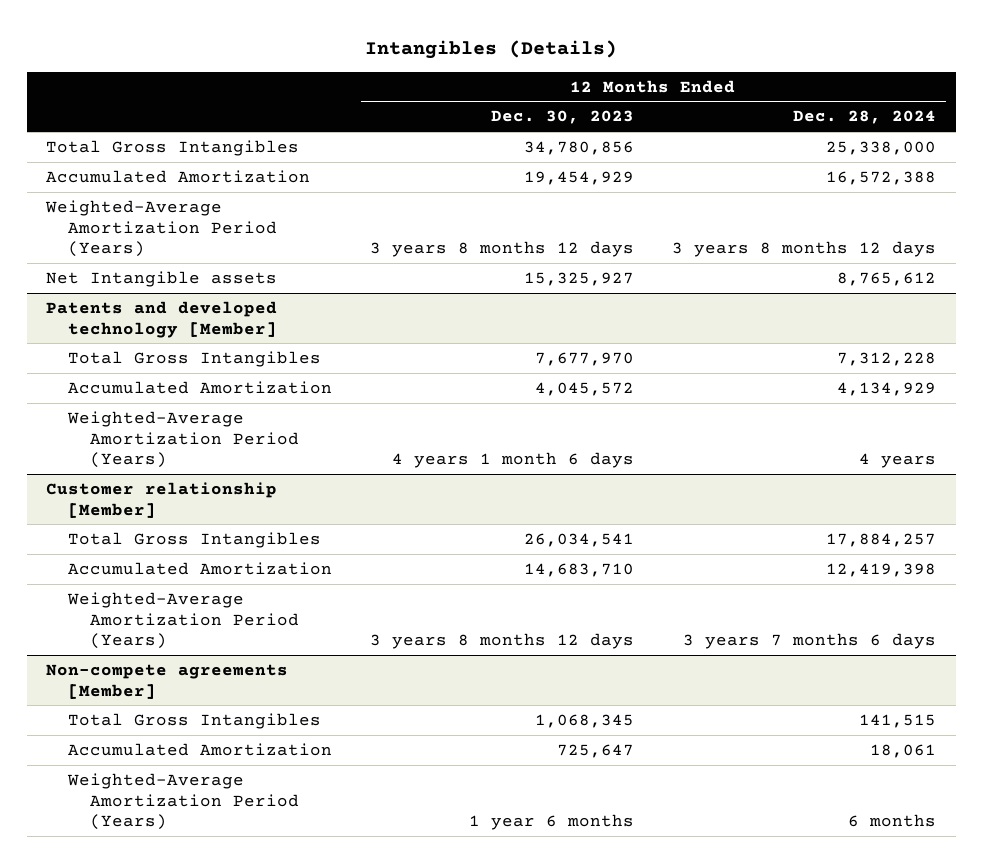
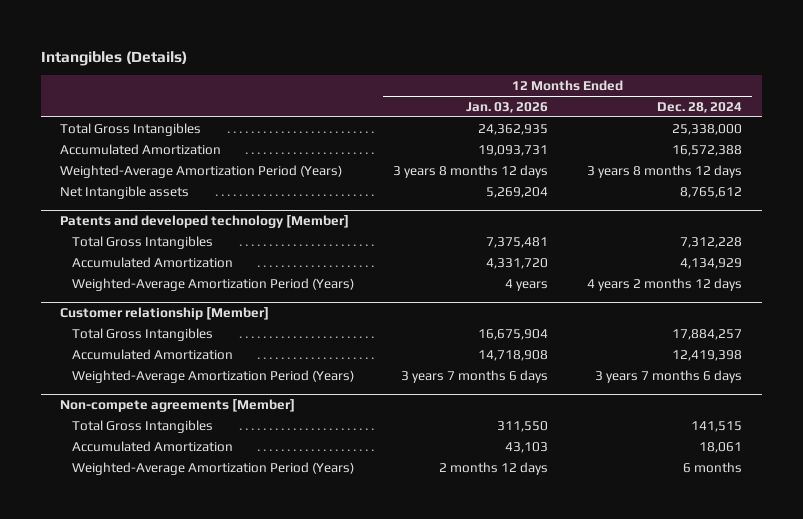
- | 12 Months Ended Dec. 30, 2023 | 12 Months Ended Dec. 28, 2024
+ | 12 Months Ended Jan. 03, 2026 | 12 Months Ended Dec. 28, 2024
@ Patents and developed technology [Member]
- Weighted-Average Amortization Period (Years) | 4 years 1 month 6 days | 4 years
+ Weighted-Average Amortization Period (Years) | 4 years | 4 years 2 months 12 days

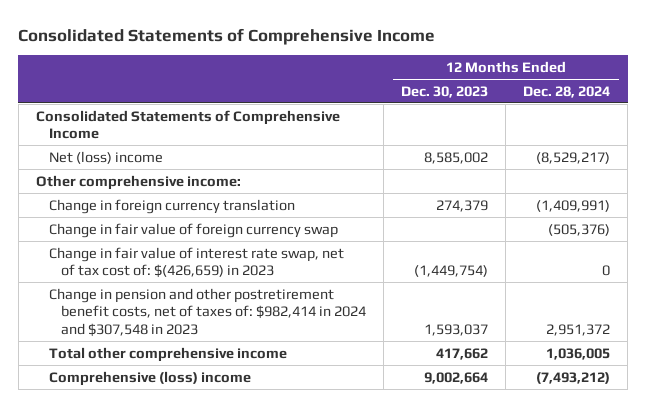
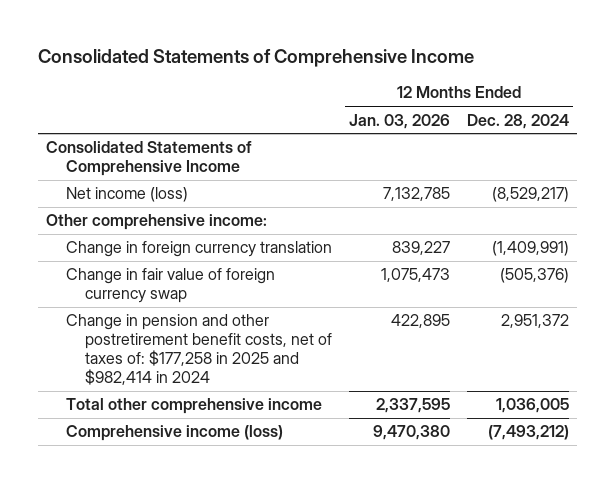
- | 12 Months Ended Dec. 30, 2023 | 12 Months Ended Dec. 28, 2024
+ | 12 Months Ended Jan. 03, 2026 | 12 Months Ended Dec. 28, 2024
- Net (loss) income | 8,585,002 | (8,529,217)
+ Net income (loss) | 7,132,785 | (8,529,217)
- Change in fair value of interest rate swap, net of tax cost of: $(426,659) in 2023 | (1,449,754) | 0
- Change in pension and other postretirement benefit costs, net of taxes of: $982,414 in 2024 and $307,548 in 2023 | 1,593,037 | 2,951,372
+ Change in pension and other postretirement benefit costs, net of taxes of: $177,258 in 2025 and $982,414 in 2024 | 422,895 | 2,951,372
- Comprehensive (loss) income | 9,002,664 | (7,493,212)
+ Comprehensive income (loss) | 9,470,380 | (7,493,212)

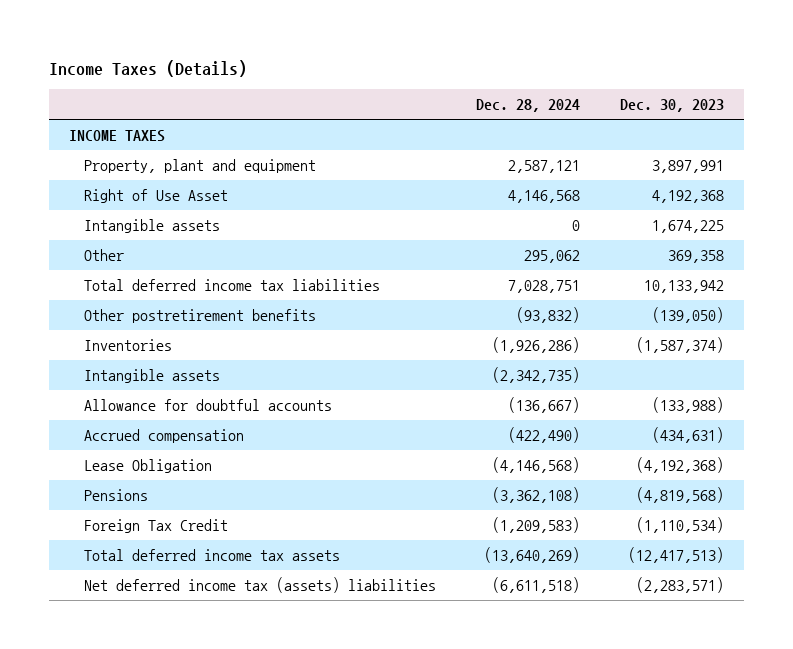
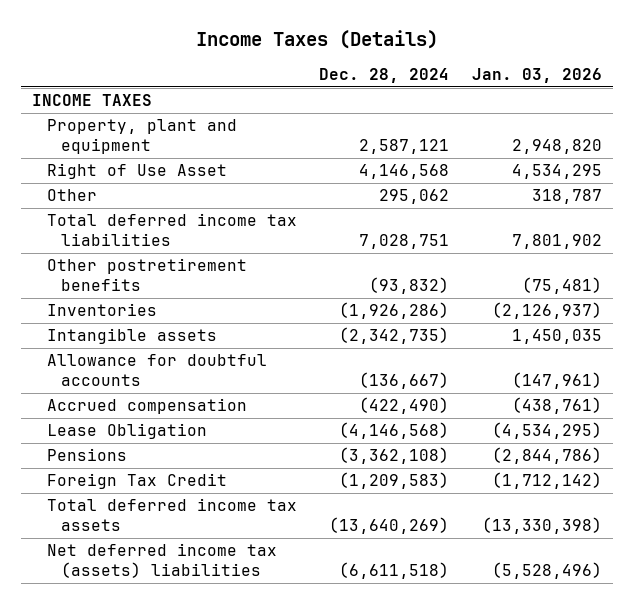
- | Dec. 28, 2024 | Dec. 30, 2023
+ | Dec. 28, 2024 | Jan. 03, 2026
- Intangible assets | 0 | 1,674,225

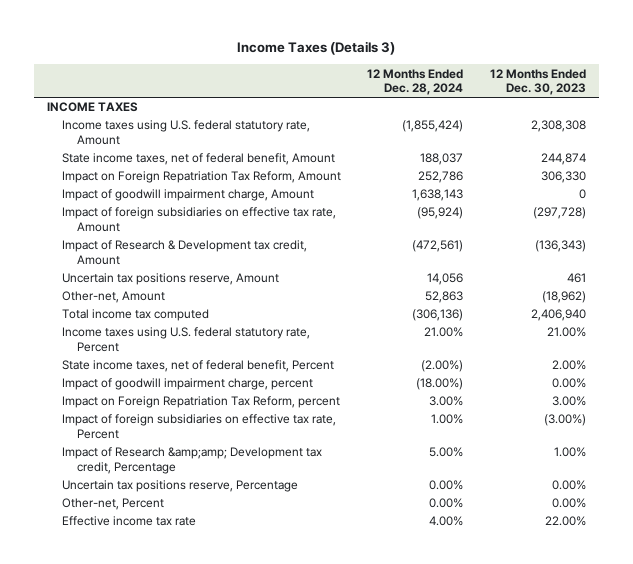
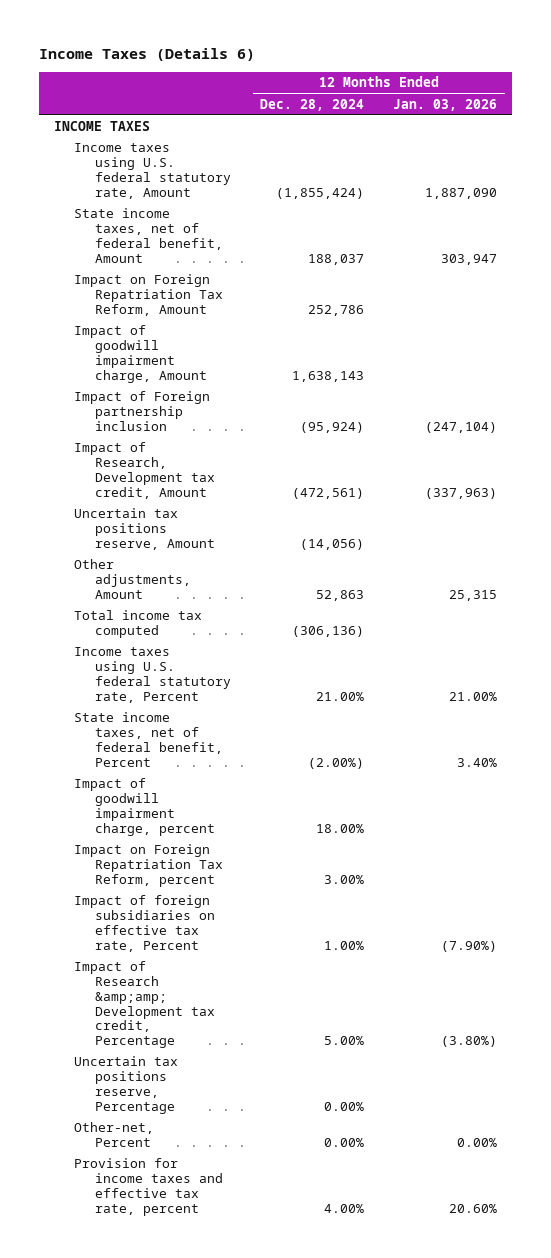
- Income Taxes (Details 3)
+ Income Taxes (Details 6)
- | 12 Months Ended Dec. 28, 2024 | 12 Months Ended Dec. 30, 2023
+ | 12 Months Ended Dec. 28, 2024 | 12 Months Ended Jan. 03, 2026
- Impact of foreign subsidiaries on effective tax rate, Amount | (95,924) | (297,728)
- Impact of Research & Development tax credit, Amount | (472,561) | (136,343)
- Uncertain tax positions reserve, Amount | 14,056 | 461
- Other-net, Amount | 52,863 | (18,962)
+ Impact of Foreign partnership inclusion | (95,924) | (247,104)
+ Impact of Research, Development tax credit, Amount | (472,561) | (337,963)
+ Uncertain tax positions reserve, Amount | (14,056) |
+ Other adjustments, Amount | 52,863 | 25,315
- Impact of goodwill impairment charge, percent | (18.00%) | 0.00%
+ Impact of goodwill impairment charge, percent | 18.00% |
- Effective income tax rate | 4.00% | 22.00%
+ Provision for income taxes and effective tax rate, percent | 4.00% | 20.60%

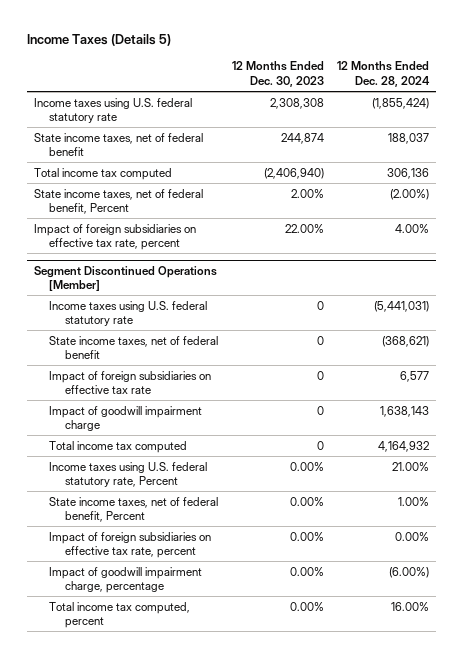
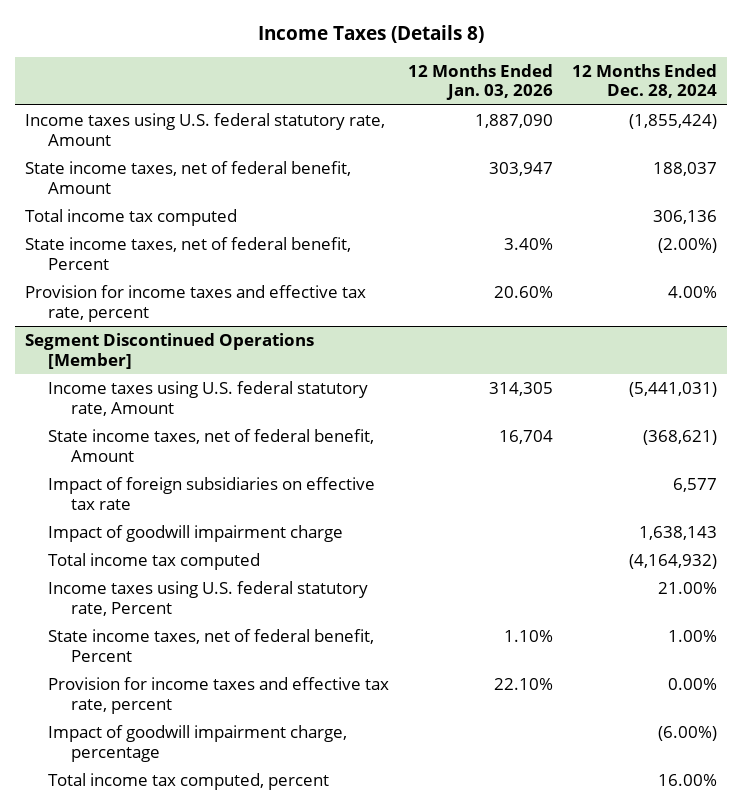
- Income Taxes (Details 5)
+ Income Taxes (Details 8)
- | 12 Months Ended Dec. 30, 2023 | 12 Months Ended Dec. 28, 2024
+ | 12 Months Ended Jan. 03, 2026 | 12 Months Ended Dec. 28, 2024
- Income taxes using U.S. federal statutory rate | 2,308,308 | (1,855,424)
- State income taxes, net of federal benefit | 244,874 | 188,037
+ Income taxes using U.S. federal statutory rate, Amount | 1,887,090 | (1,855,424)
+ State income taxes, net of federal benefit, Amount | 303,947 | 188,037
- Impact of foreign subsidiaries on effective tax rate, percent | 22.00% | 4.00%
+ Provision for income taxes and effective tax rate, percent | 20.60% | 4.00%
@ Segment Discontinued Operations [Member]
- Income taxes using U.S. federal statutory rate | 0 | (5,441,031)
- State income taxes, net of federal benefit | 0 | (368,621)
+ Income taxes using U.S. federal statutory rate, Amount | 314,305 | (5,441,031)
+ State income taxes, net of federal benefit, Amount | 16,704 | (368,621)
- Total income tax computed | 0 | 4,164,932
+ Total income tax computed | | (4,164,932)
- Impact of foreign subsidiaries on effective tax rate, percent | 0.00% | 0.00%
+ Provision for income taxes and effective tax rate, percent | 22.10% | 0.00%

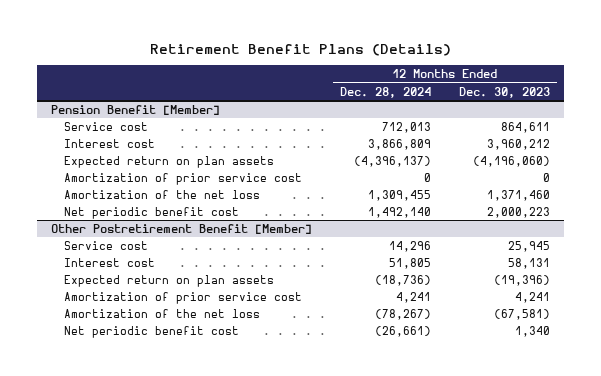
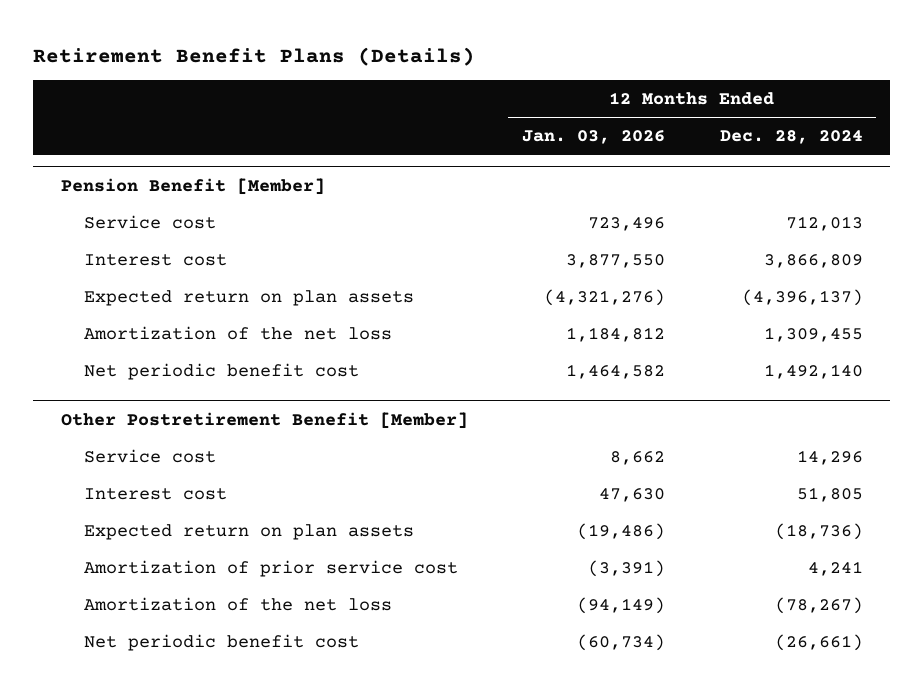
- | 12 Months Ended Dec. 28, 2024 | 12 Months Ended Dec. 30, 2023
+ | 12 Months Ended Jan. 03, 2026 | 12 Months Ended Dec. 28, 2024
@ Pension Benefit [Member]
- Amortization of prior service cost | 0 | 0

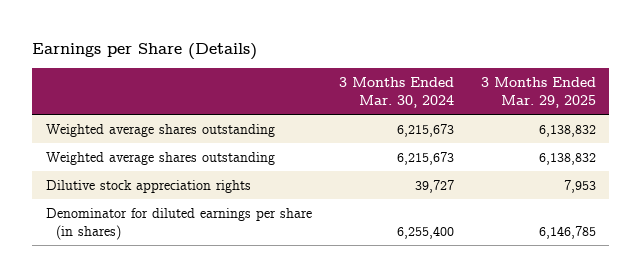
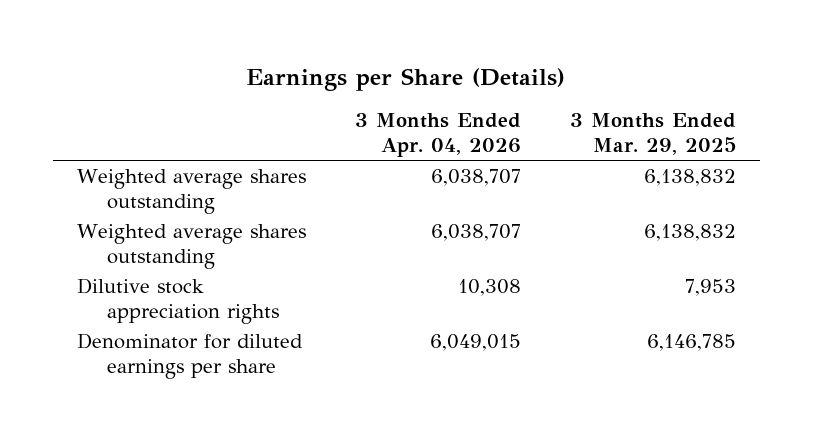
- | 3 Months Ended Mar. 30, 2024 | 3 Months Ended Mar. 29, 2025
+ | 3 Months Ended Apr. 04, 2026 | 3 Months Ended Mar. 29, 2025
- Denominator for diluted earnings per share (in shares) | 6,255,400 | 6,146,785
+ Denominator for diluted earnings per share | 6,049,015 | 6,146,785

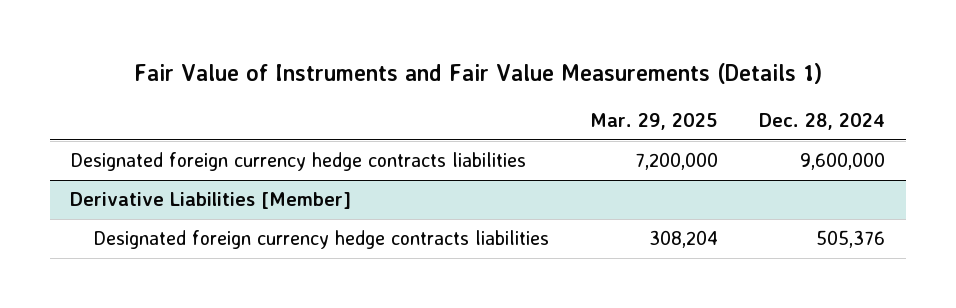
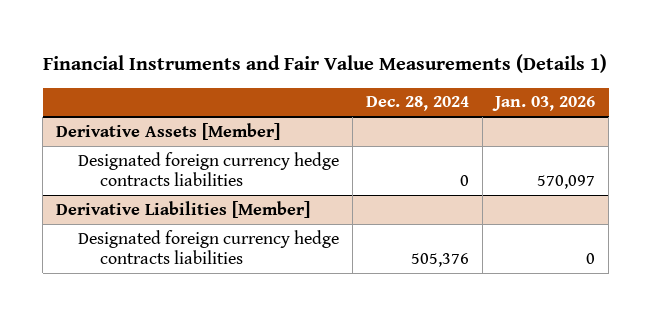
- Fair Value of Instruments and Fair Value Measurements (Details 1)
+ Financial Instruments and Fair Value Measurements (Details 1)
- | Mar. 29, 2025 | Dec. 28, 2024
+ | Dec. 28, 2024 | Jan. 03, 2026
- Designated foreign currency hedge contracts liabilities | 7,200,000 | 9,600,000
+ Derivative Assets [Member]
+ Designated foreign currency hedge contracts liabilities | 0 | 570,097

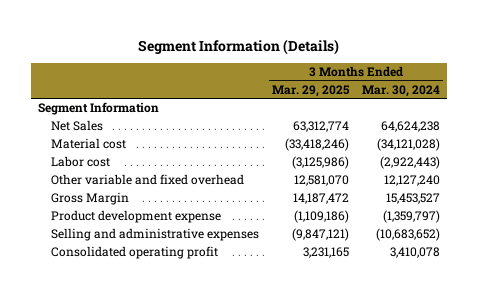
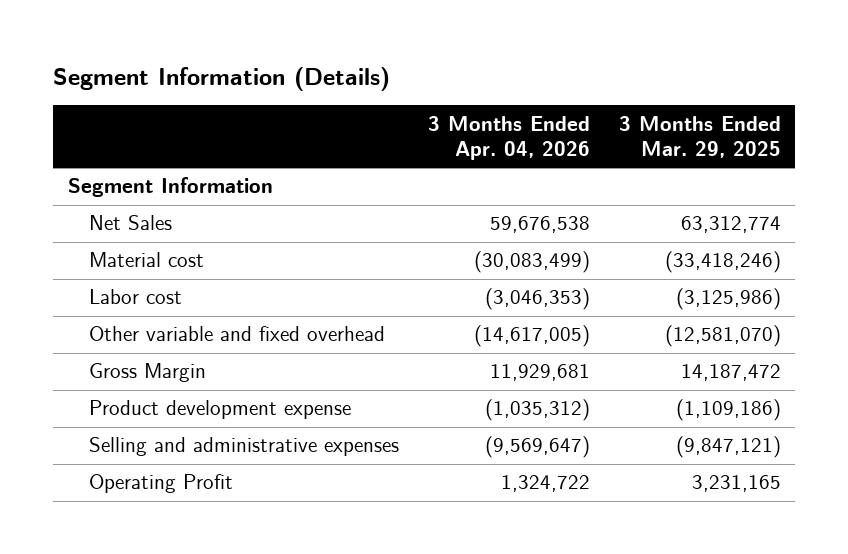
- | 3 Months Ended Mar. 29, 2025 | 3 Months Ended Mar. 30, 2024
+ | 3 Months Ended Apr. 04, 2026 | 3 Months Ended Mar. 29, 2025
- Other variable and fixed overhead | 12,581,070 | 12,127,240
+ Other variable and fixed overhead | (14,617,005) | (12,581,070)
- Consolidated operating profit | 3,231,165 | 3,410,078
+ Operating Profit | 1,324,722 | 3,231,165

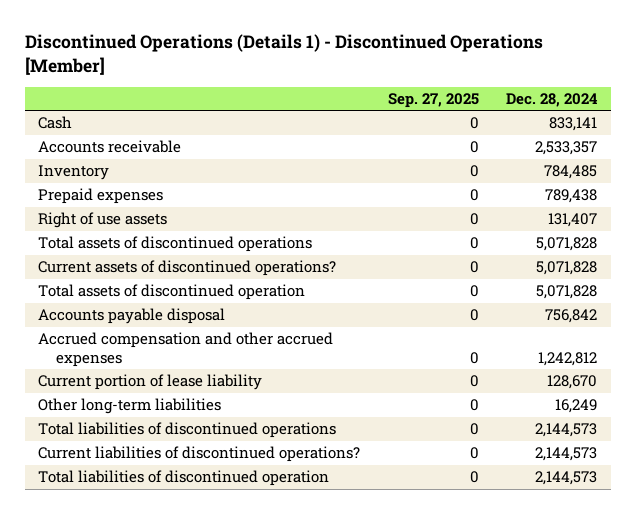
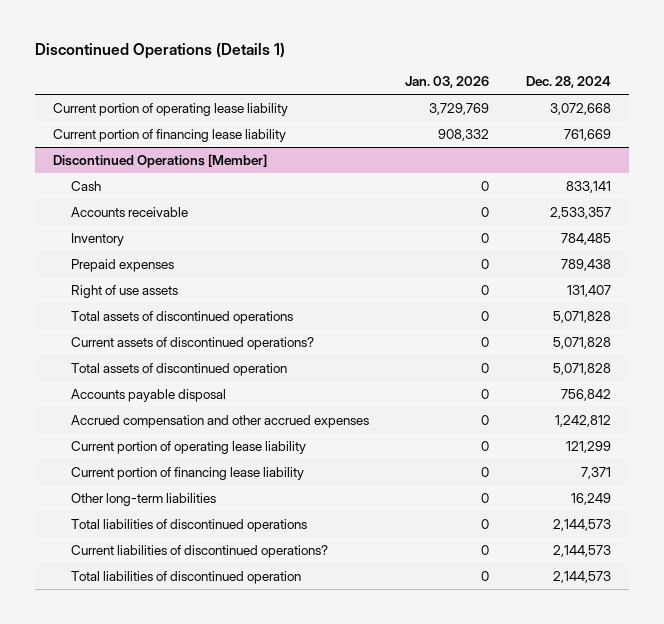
- Discontinued Operations (Details 1) - Discontinued Operations [Member]
+ Discontinued Operations (Details 1)
- | Sep. 27, 2025 | Dec. 28, 2024
+ | Jan. 03, 2026 | Dec. 28, 2024
+ Current portion of operating lease liability | 3,729,769 | 3,072,668
+ Current portion of financing lease liability | 908,332 | 761,669
+ Discontinued Operations [Member]
- Current portion of lease liability | 0 | 128,670
+ Current portion of operating lease liability | 0 | 121,299
+ Current portion of financing lease liability | 0 | 7,371

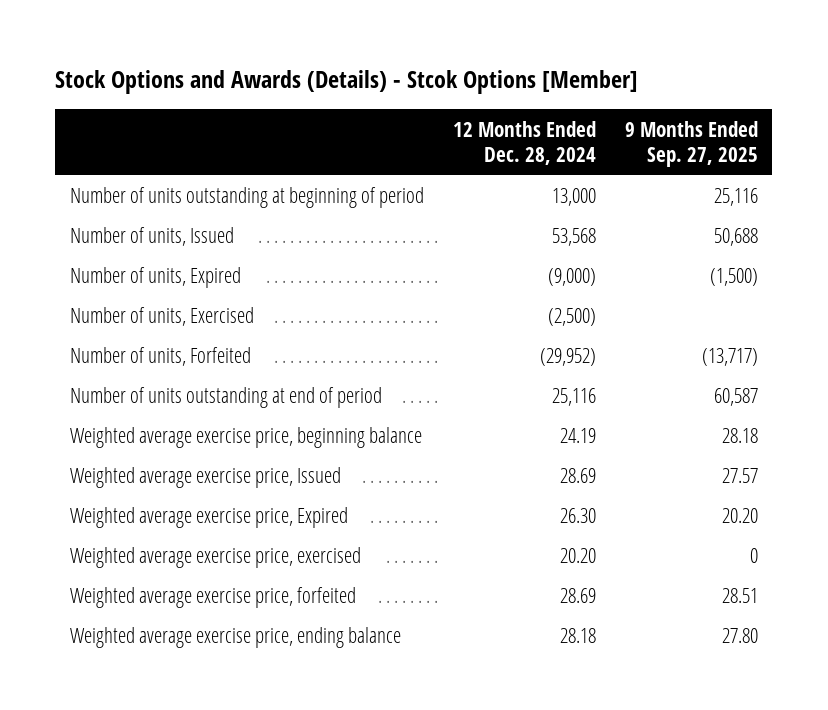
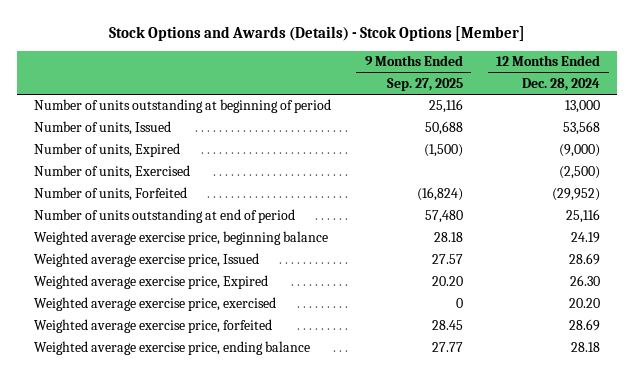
- | 12 Months Ended Dec. 28, 2024 | 9 Months Ended Sep. 27, 2025
+ | 9 Months Ended Sep. 27, 2025 | 12 Months Ended Dec. 28, 2024
- Number of units, Forfeited | (29,952) | (13,717)
- Number of units outstanding at end of period | 25,116 | 60,587
+ Number of units, Forfeited | (16,824) | (29,952)
+ Number of units outstanding at end of period | 57,480 | 25,116
- Weighted average exercise price, forfeited | 28.69 | 28.51
- Weighted average exercise price, ending balance | 28.18 | 27.80
+ Weighted average exercise price, forfeited | 28.45 | 28.69
+ Weighted average exercise price, ending balance | 27.77 | 28.18

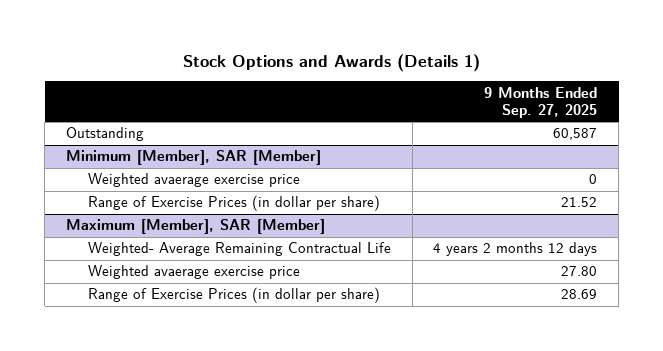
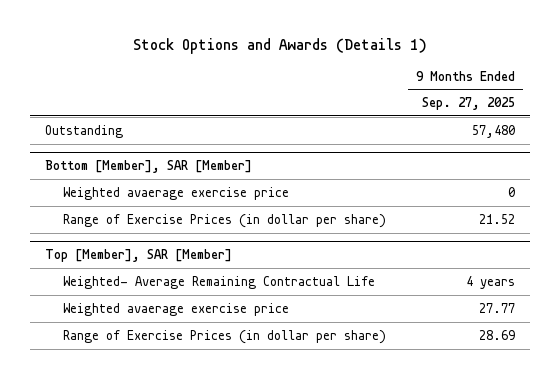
- Outstanding | 60,587
- Minimum [Member], SAR [Member]
+ Outstanding | 57,480
+ Bottom [Member], SAR [Member]
- Maximum [Member], SAR [Member]
- Weighted- Average Remaining Contractual Life | 4 years 2 months 12 days
- Weighted avaerage exercise price | 27.80
+ Top [Member], SAR [Member]
+ Weighted- Average Remaining Contractual Life | 4 years
+ Weighted avaerage exercise price | 27.77

